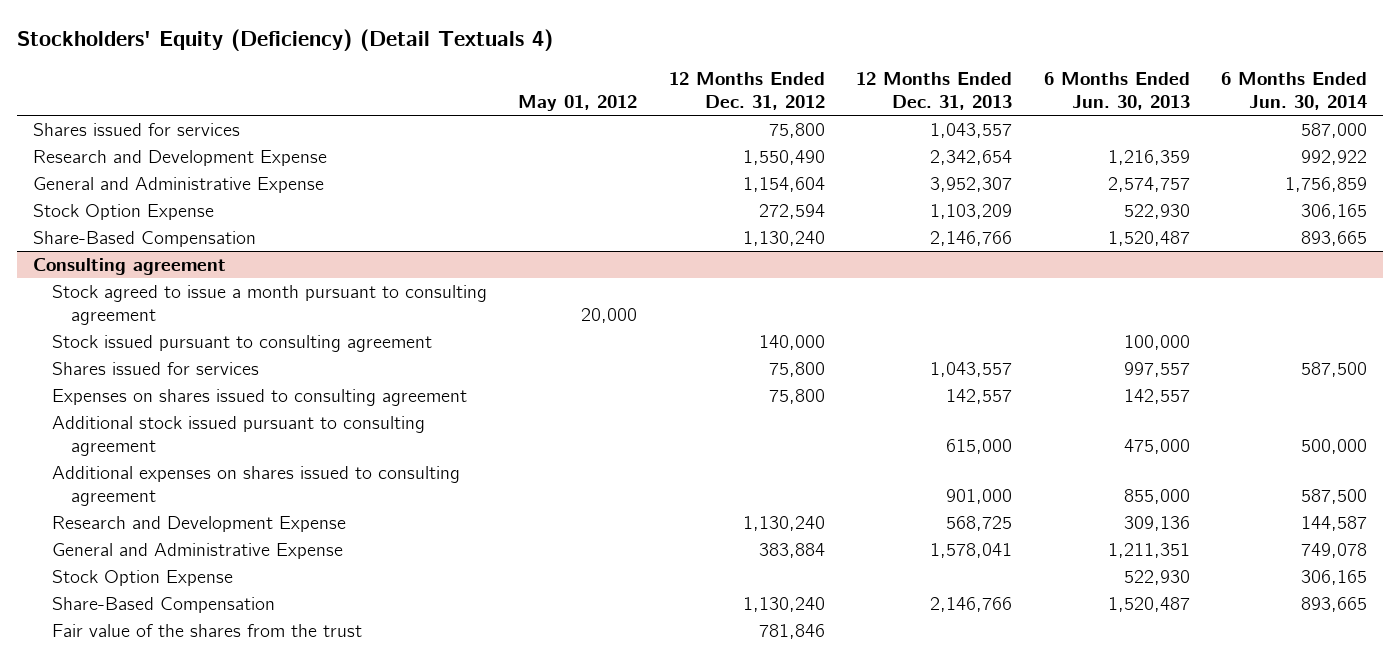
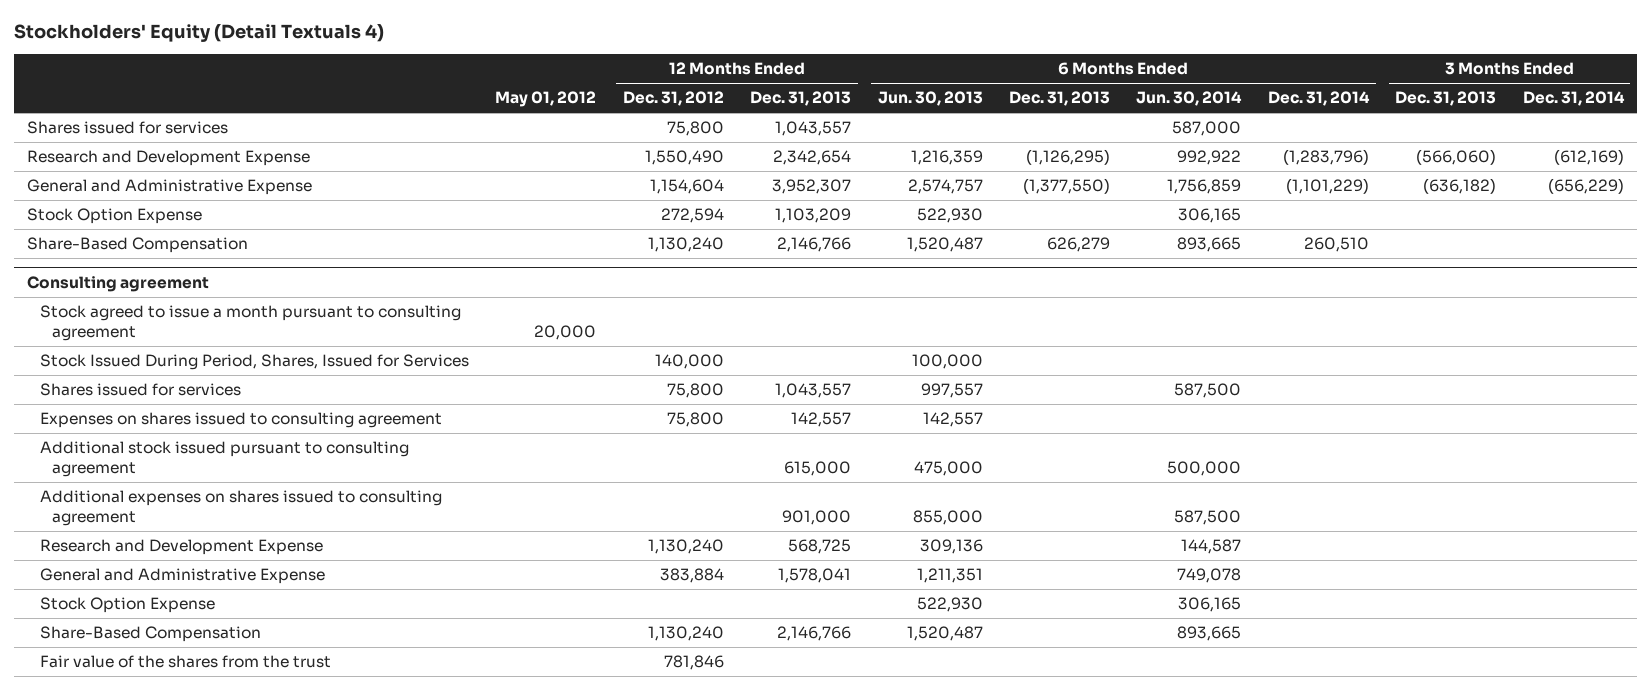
- Stockholders' Equity (Deficiency) (Detail Textuals 4)
+ Stockholders' Equity (Detail Textuals 4)
- | May 01, 2012 | 12 Months Ended Dec. 31, 2012 | 12 Months Ended Dec. 31, 2013 | 6 Months Ended Jun. 30, 2013 | 6 Months Ended Jun. 30, 2014
+ | May 01, 2012 | 12 Months Ended Dec. 31, 2012 | 12 Months Ended Dec. 31, 2013 | 6 Months Ended Jun. 30, 2013 | 6 Months Ended Dec. 31, 2013 | 6 Months Ended Jun. 30, 2014 | 6 Months Ended Dec. 31, 2014 | 3 Months Ended Dec. 31, 2013 | 3 Months Ended Dec. 31, 2014
@ Consulting agreement
- Stock issued pursuant to consulting agreement | | 140,000 | | 100,000 |
+ Stock Issued During Period, Shares, Issued for Services | | 140,000 | | 100,000 | | | | |

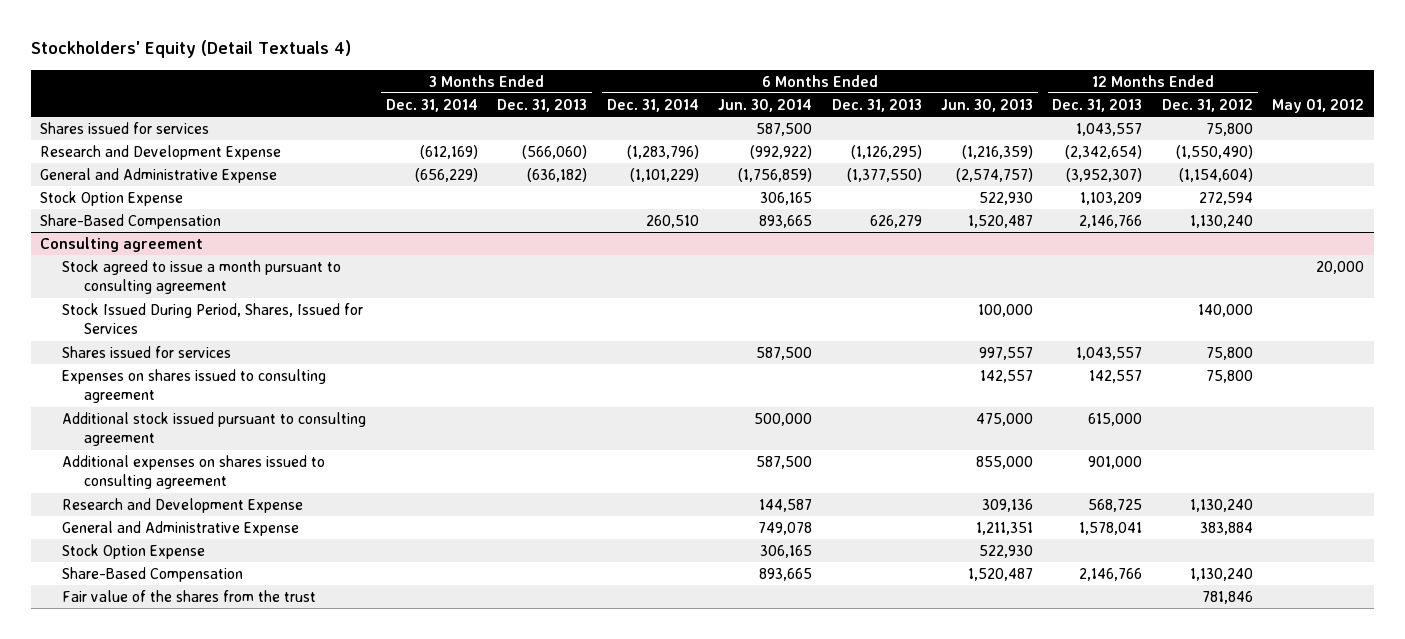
- | May 01, 2012 | 12 Months Ended Dec. 31, 2012 | 12 Months Ended Dec. 31, 2013 | 6 Months Ended Jun. 30, 2013 | 6 Months Ended Dec. 31, 2013 | 6 Months Ended Jun. 30, 2014 | 6 Months Ended Dec. 31, 2014 | 3 Months Ended Dec. 31, 2013 | 3 Months Ended Dec. 31, 2014
+ | 3 Months Ended Dec. 31, 2014 | 3 Months Ended Dec. 31, 2013 | 6 Months Ended Dec. 31, 2014 | 6 Months Ended Jun. 30, 2014 | 6 Months Ended Dec. 31, 2013 | 6 Months Ended Jun. 30, 2013 | 12 Months Ended Dec. 31, 2013 | 12 Months Ended Dec. 31, 2012 | May 01, 2012
- Shares issued for services | | 75,800 | 1,043,557 | | | 587,000 | | |
- Research and Development Expense | | 1,550,490 | 2,342,654 | 1,216,359 | (1,126,295) | 992,922 | (1,283,796) | (566,060) | (612,169)
- General and Administrative Expense | | 1,154,604 | 3,952,307 | 2,574,757 | (1,377,550) | 1,756,859 | (1,101,229) | (636,182) | (656,229)
+ Shares issued for services | | | | 587,500 | | | 1,043,557 | 75,800 |
+ Research and Development Expense | (612,169) | (566,060) | (1,283,796) | (992,922) | (1,126,295) | (1,216,359) | (2,342,654) | (1,550,490) |
+ General and Administrative Expense | (656,229) | (636,182) | (1,101,229) | (1,756,859) | (1,377,550) | (2,574,757) | (3,952,307) | (1,154,604) |

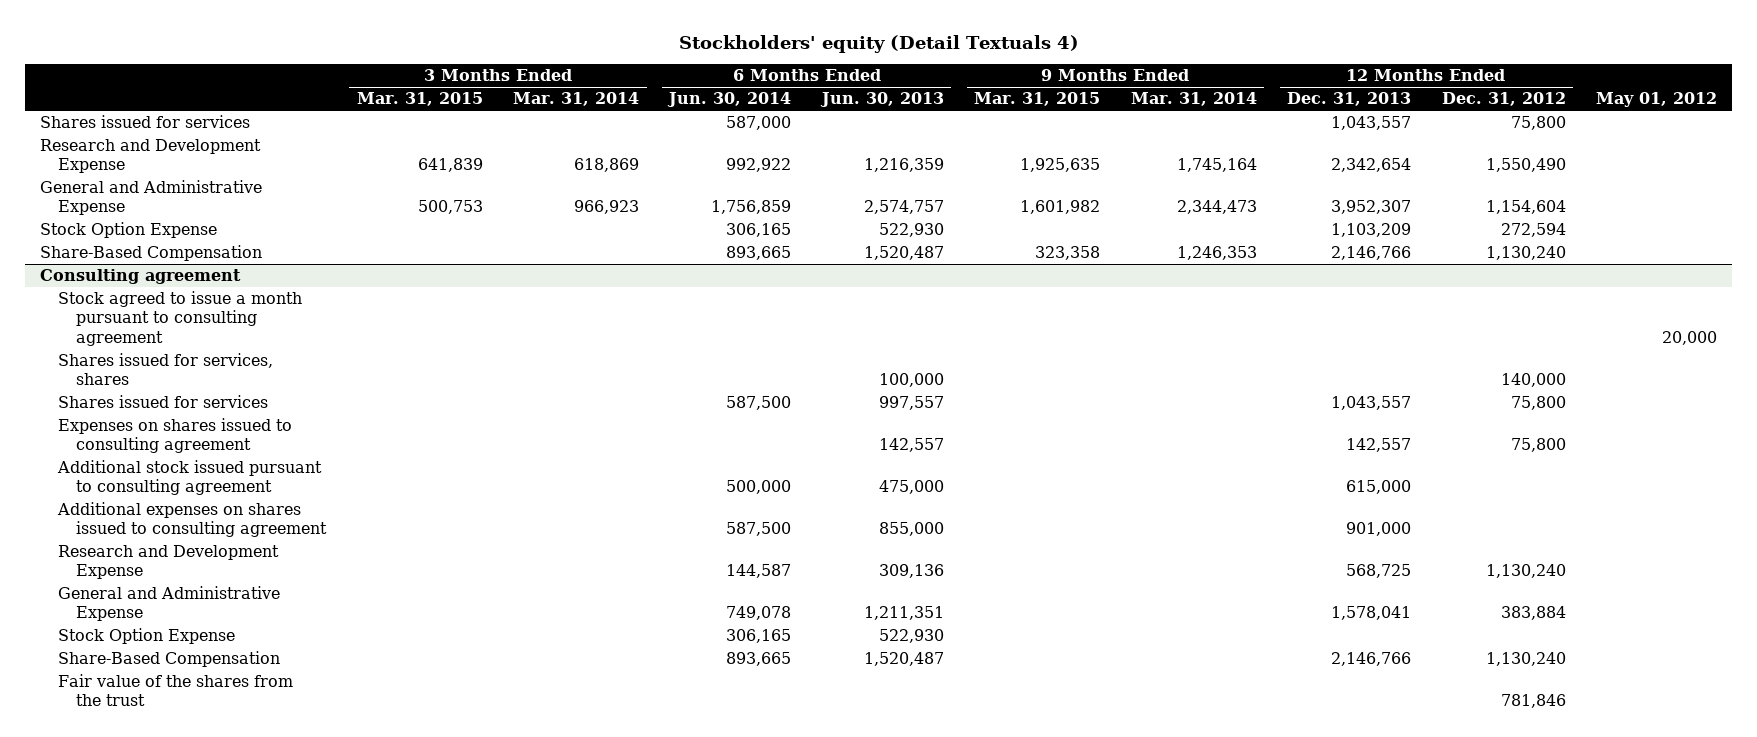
- Stockholders' Equity (Detail Textuals 4)
+ Stockholders' equity (Detail Textuals 4)
- | 3 Months Ended Dec. 31, 2014 | 3 Months Ended Dec. 31, 2013 | 6 Months Ended Dec. 31, 2014 | 6 Months Ended Jun. 30, 2014 | 6 Months Ended Dec. 31, 2013 | 6 Months Ended Jun. 30, 2013 | 12 Months Ended Dec. 31, 2013 | 12 Months Ended Dec. 31, 2012 | May 01, 2012
+ | 3 Months Ended Mar. 31, 2015 | 3 Months Ended Mar. 31, 2014 | 6 Months Ended Jun. 30, 2014 | 6 Months Ended Jun. 30, 2013 | 9 Months Ended Mar. 31, 2015 | 9 Months Ended Mar. 31, 2014 | 12 Months Ended Dec. 31, 2013 | 12 Months Ended Dec. 31, 2012 | May 01, 2012
- Shares issued for services | | | | 587,500 | | | 1,043,557 | 75,800 |
- Research and Development Expense | (612,169) | (566,060) | (1,283,796) | (992,922) | (1,126,295) | (1,216,359) | (2,342,654) | (1,550,490) |
- General and Administrative Expense | (656,229) | (636,182) | (1,101,229) | (1,756,859) | (1,377,550) | (2,574,757) | (3,952,307) | (1,154,604) |
+ Shares issued for services | | | 587,000 | | | | 1,043,557 | 75,800 |
+ Research and Development Expense | 641,839 | 618,869 | 992,922 | 1,216,359 | 1,925,635 | 1,745,164 | 2,342,654 | 1,550,490 |
+ General and Administrative Expense | 500,753 | 966,923 | 1,756,859 | 2,574,757 | 1,601,982 | 2,344,473 | 3,952,307 | 1,154,604 |
@ Consulting agreement
- Stock Issued During Period, Shares, Issued for Services | | | | | | 100,000 | | 140,000 |
+ Shares issued for services, shares | | | | 100,000 | | | | 140,000 |

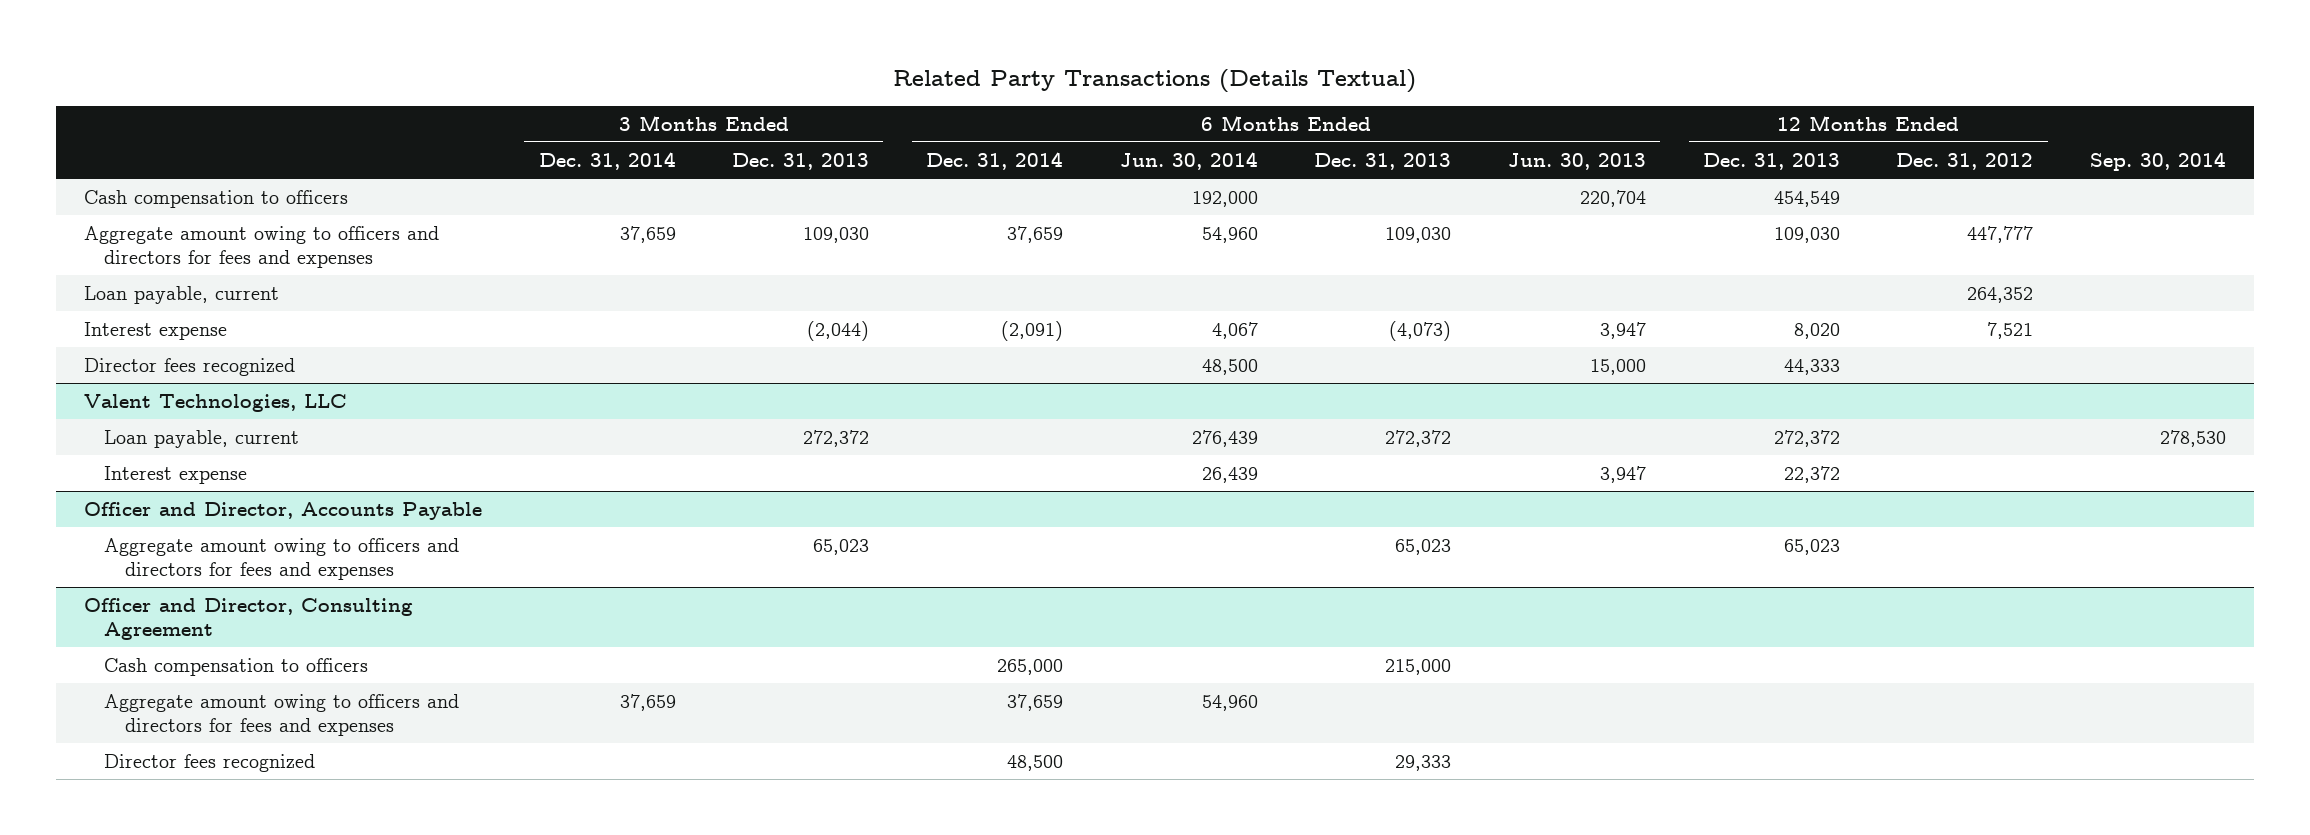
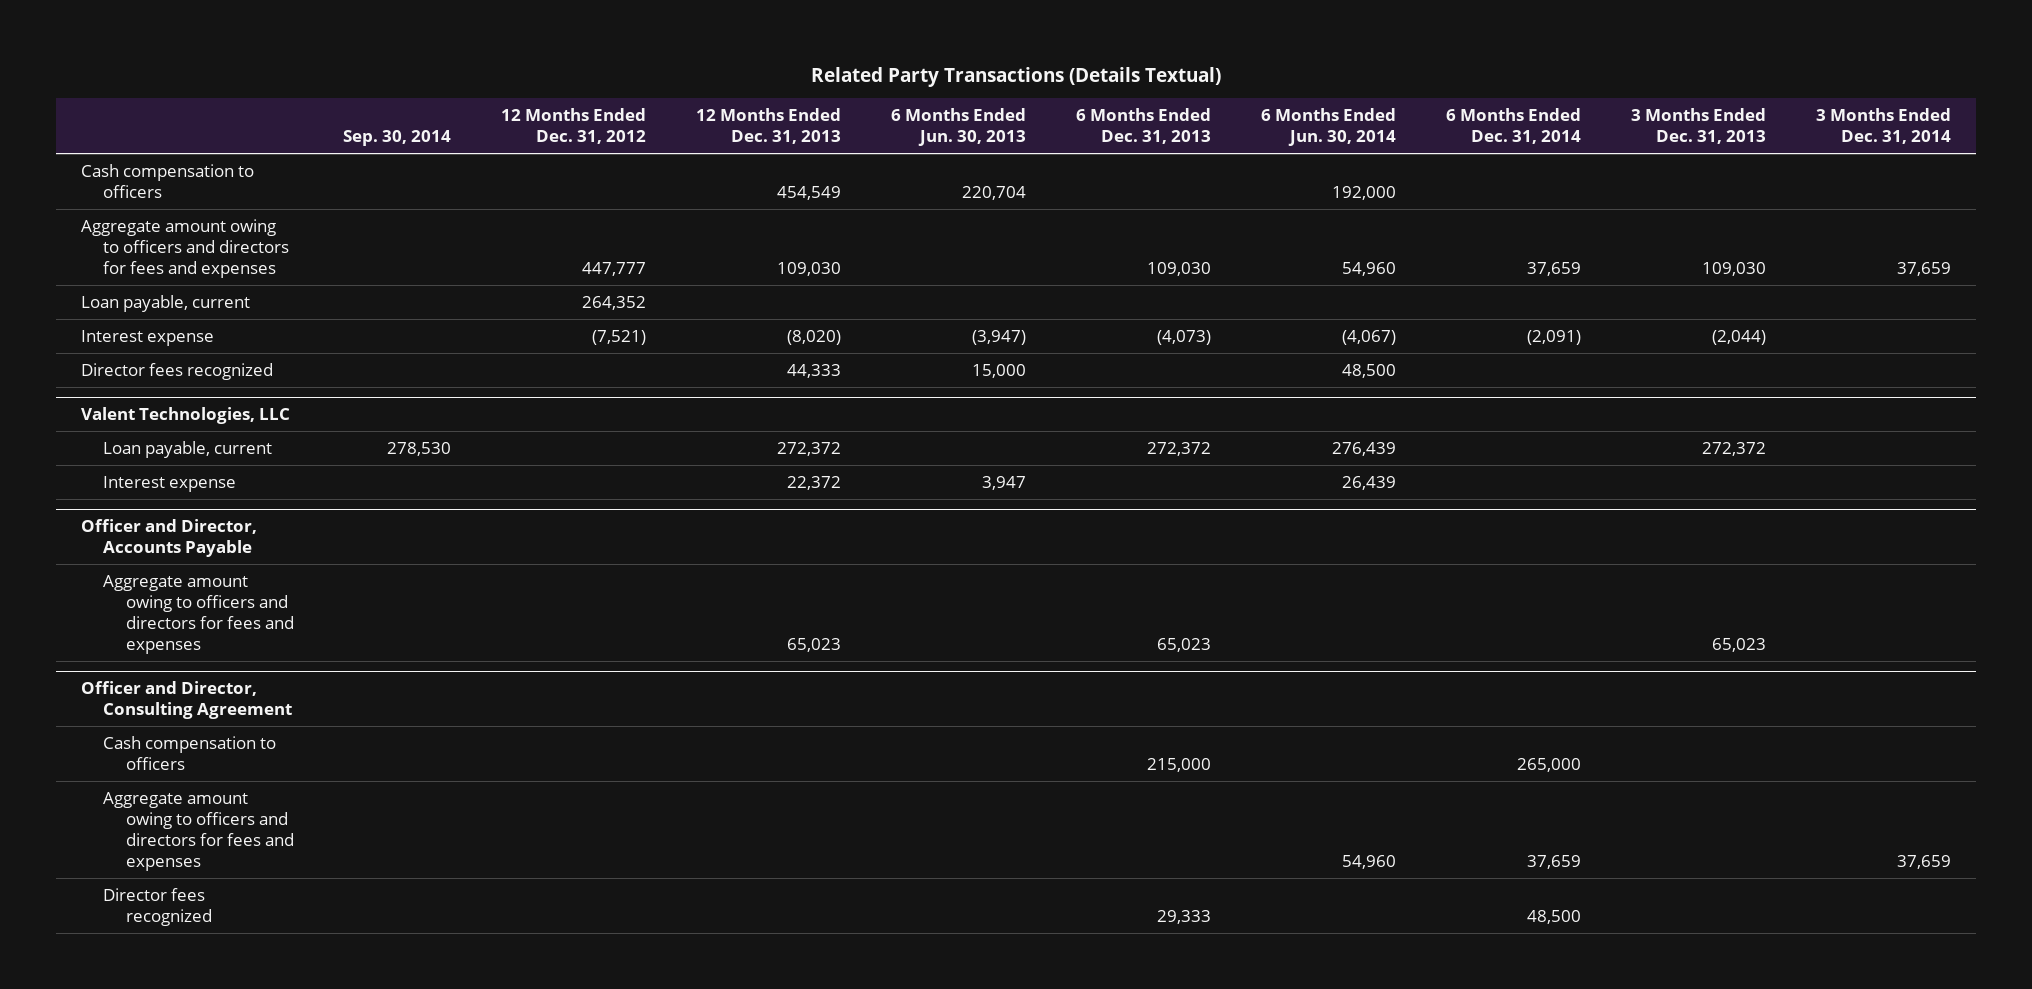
- | 3 Months Ended Dec. 31, 2014 | 3 Months Ended Dec. 31, 2013 | 6 Months Ended Dec. 31, 2014 | 6 Months Ended Jun. 30, 2014 | 6 Months Ended Dec. 31, 2013 | 6 Months Ended Jun. 30, 2013 | 12 Months Ended Dec. 31, 2013 | 12 Months Ended Dec. 31, 2012 | Sep. 30, 2014
+ | Sep. 30, 2014 | 12 Months Ended Dec. 31, 2012 | 12 Months Ended Dec. 31, 2013 | 6 Months Ended Jun. 30, 2013 | 6 Months Ended Dec. 31, 2013 | 6 Months Ended Jun. 30, 2014 | 6 Months Ended Dec. 31, 2014 | 3 Months Ended Dec. 31, 2013 | 3 Months Ended Dec. 31, 2014
- Interest expense | | (2,044) | (2,091) | 4,067 | (4,073) | 3,947 | 8,020 | 7,521 |
+ Interest expense | | (7,521) | (8,020) | (3,947) | (4,073) | (4,067) | (2,091) | (2,044) |

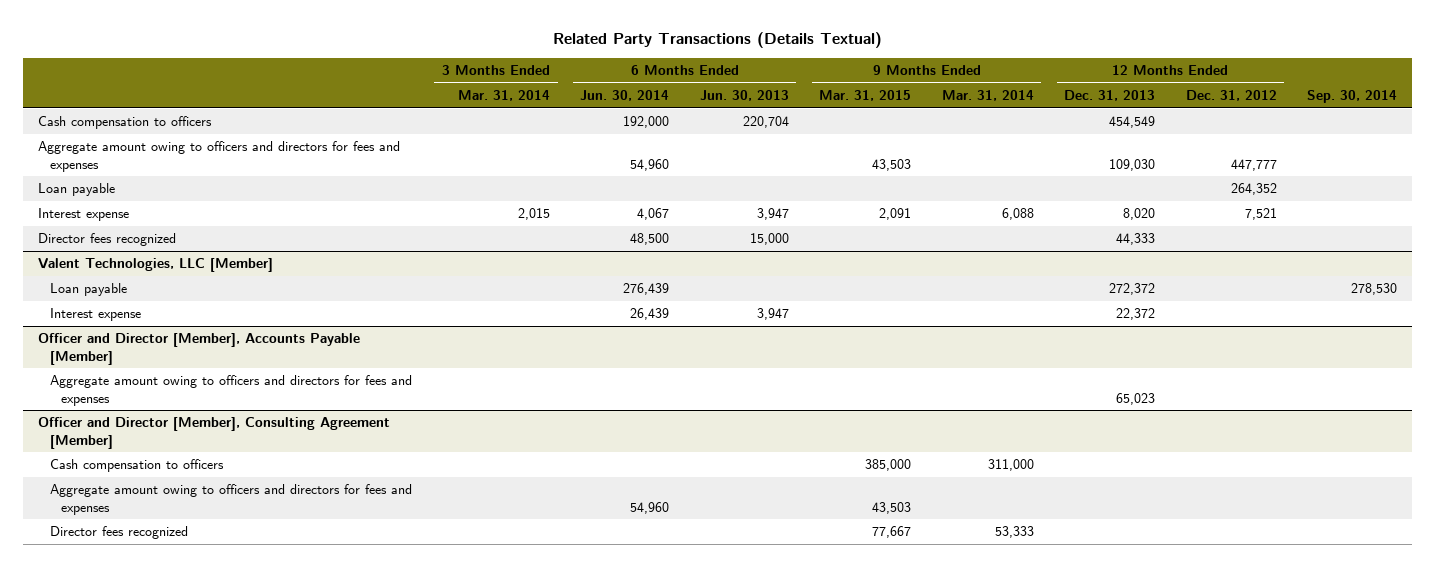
- | Sep. 30, 2014 | 12 Months Ended Dec. 31, 2012 | 12 Months Ended Dec. 31, 2013 | 6 Months Ended Jun. 30, 2013 | 6 Months Ended Dec. 31, 2013 | 6 Months Ended Jun. 30, 2014 | 6 Months Ended Dec. 31, 2014 | 3 Months Ended Dec. 31, 2013 | 3 Months Ended Dec. 31, 2014
+ | 3 Months Ended Mar. 31, 2014 | 6 Months Ended Jun. 30, 2014 | 6 Months Ended Jun. 30, 2013 | 9 Months Ended Mar. 31, 2015 | 9 Months Ended Mar. 31, 2014 | 12 Months Ended Dec. 31, 2013 | 12 Months Ended Dec. 31, 2012 | Sep. 30, 2014
- Loan payable, current | | 264,352 | | | | | | |
- Interest expense | | (7,521) | (8,020) | (3,947) | (4,073) | (4,067) | (2,091) | (2,044) |
+ Loan payable | | | | | | | 264,352 |
+ Interest expense | 2,015 | 4,067 | 3,947 | 2,091 | 6,088 | 8,020 | 7,521 |
- Valent Technologies, LLC
- Loan payable, current | 278,530 | | 272,372 | | 272,372 | 276,439 | | 272,372 |
+ Valent Technologies, LLC [Member]
+ Loan payable | | 276,439 | | | | 272,372 | | 278,530
- Officer and Director, Accounts Payable
+ Officer and Director [Member], Accounts Payable [Member]
- Officer and Director, Consulting Agreement
+ Officer and Director [Member], Consulting Agreement [Member]

